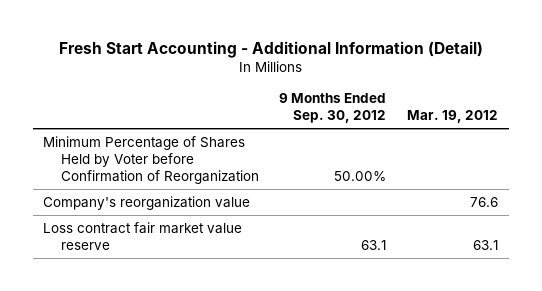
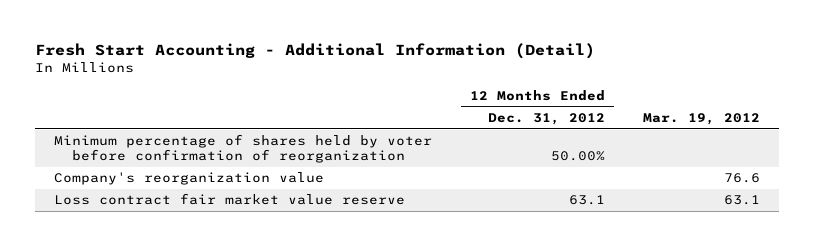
- | 9 Months Ended Sep. 30, 2012 | Mar. 19, 2012
+ | 12 Months Ended Dec. 31, 2012 | Mar. 19, 2012
- Minimum Percentage of Shares Held by Voter before Confirmation of Reorganization | 50.00% |
+ Minimum percentage of shares held by voter before confirmation of reorganization | 50.00% |

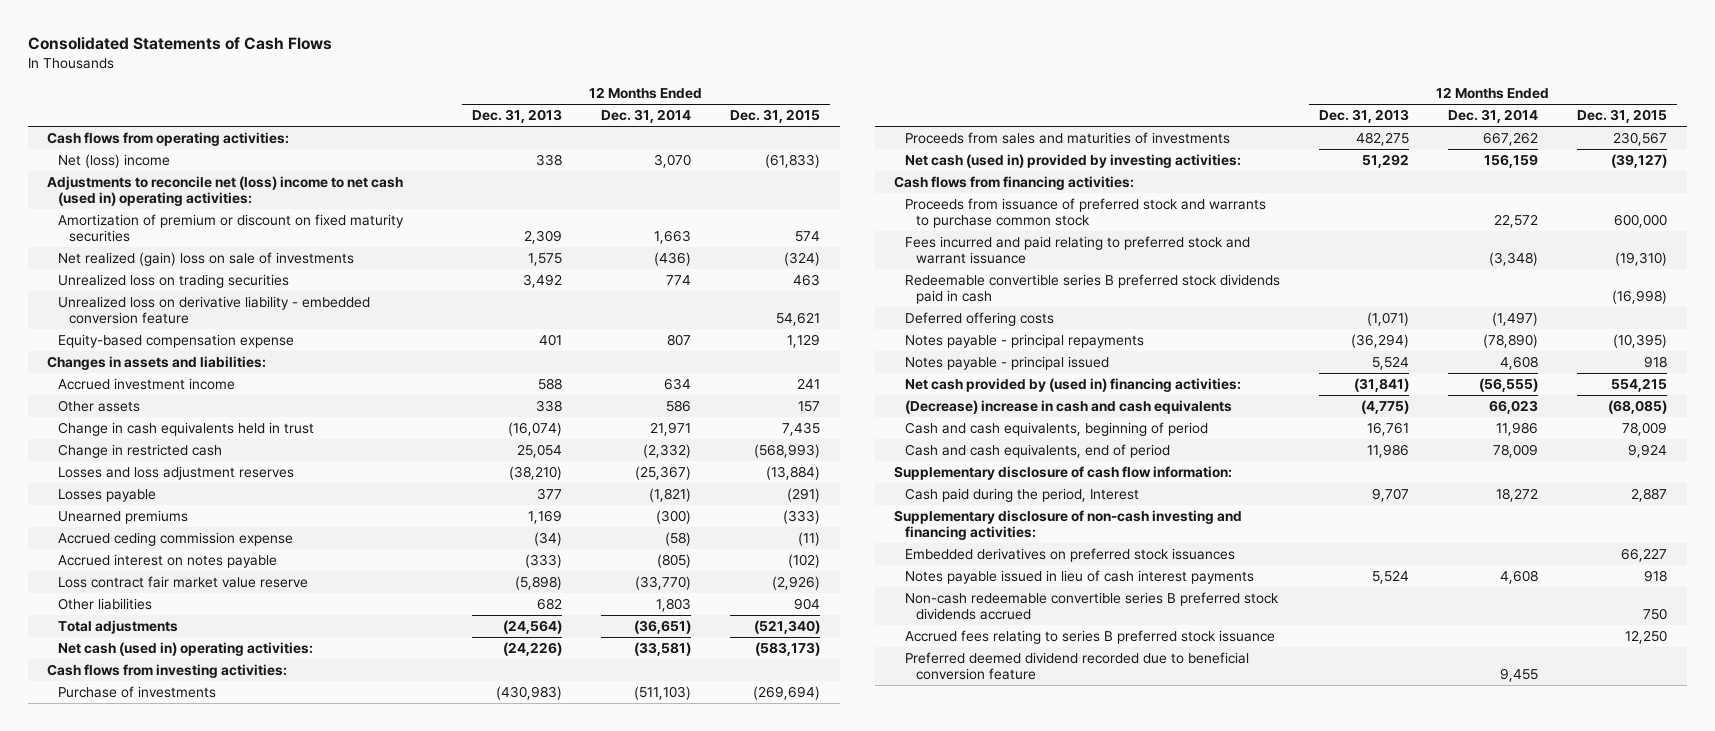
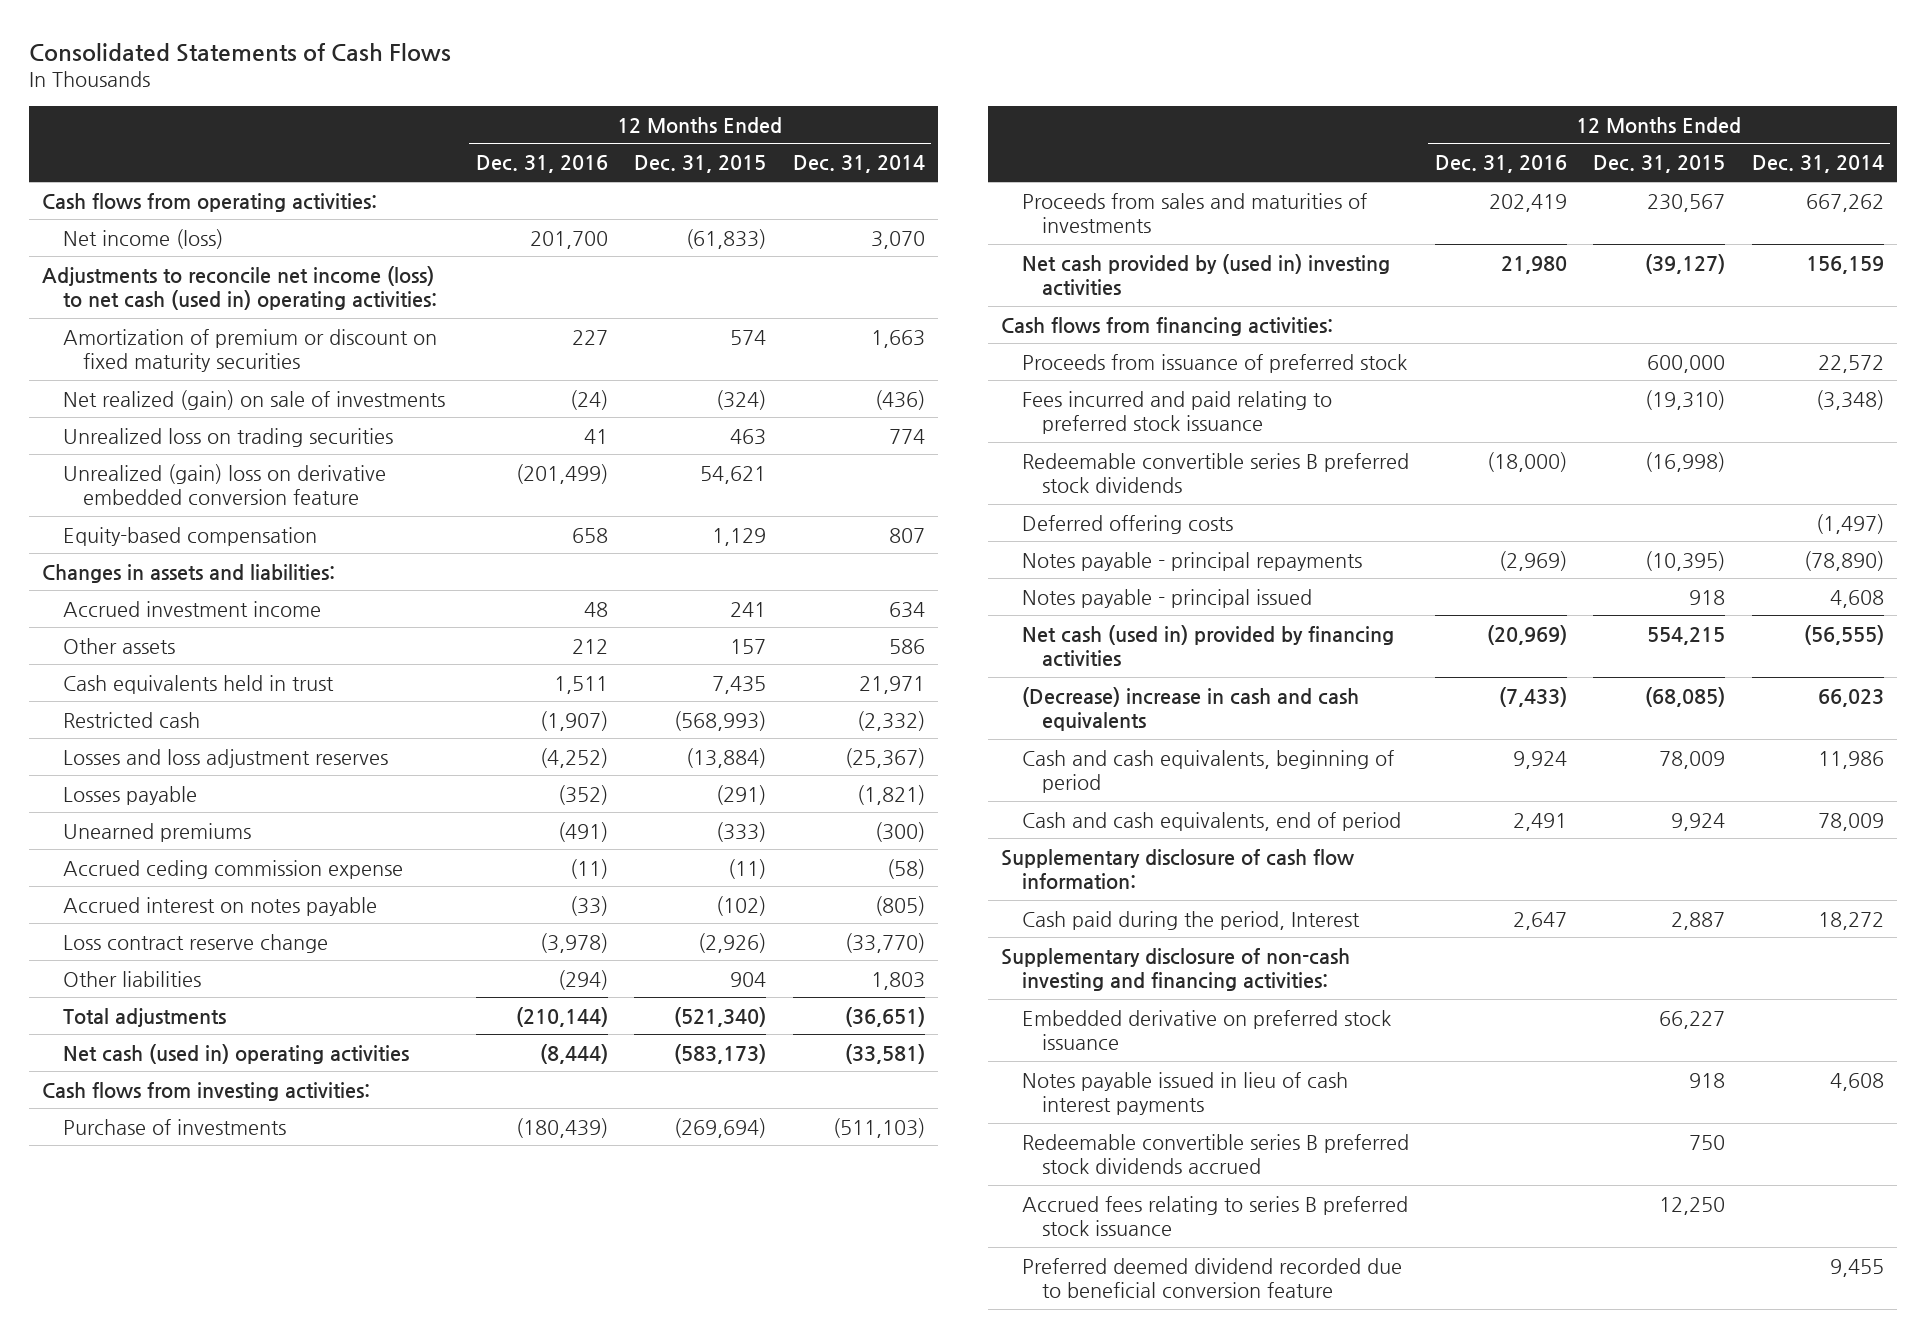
- | 12 Months Ended Dec. 31, 2013 | 12 Months Ended Dec. 31, 2014 | 12 Months Ended Dec. 31, 2015
+ | 12 Months Ended Dec. 31, 2016 | 12 Months Ended Dec. 31, 2015 | 12 Months Ended Dec. 31, 2014
- Net (loss) income | 338 | 3,070 | (61,833)
- Adjustments to reconcile net (loss) income to net cash (used in) operating activities:
+ Net income (loss) | 201,700 | (61,833) | 3,070
+ Adjustments to reconcile net income (loss) to net cash (used in) operating activities:
- Net realized (gain) loss on sale of investments | 1,575 | (436) | (324)
+ Net realized (gain) on sale of investments | (24) | (324) | (436)
- Unrealized loss on derivative liability - embedded conversion feature | | | 54,621
- Equity-based compensation expense | 401 | 807 | 1,129
+ Unrealized (gain) loss on derivative embedded conversion feature | (201,499) | 54,621 |
+ Equity-based compensation | 658 | 1,129 | 807
- Change in cash equivalents held in trust | (16,074) | 21,971 | 7,435
- Change in restricted cash | 25,054 | (2,332) | (568,993)
+ Cash equivalents held in trust | 1,511 | 7,435 | 21,971
+ Restricted cash | (1,907) | (568,993) | (2,332)
- Loss contract fair market value reserve | (5,898) | (33,770) | (2,926)
+ Loss contract reserve change | (3,978) | (2,926) | (33,770)
- Net cash (used in) operating activities: | (24,226) | (33,581) | (583,173)
+ Net cash (used in) operating activities | (8,444) | (583,173) | (33,581)
- Net cash (used in) provided by investing activities: | 51,292 | 156,159 | (39,127)
+ Net cash provided by (used in) investing activities | 21,980 | (39,127) | 156,159
- Proceeds from issuance of preferred stock and warrants to purchase common stock | | 22,572 | 600,000
- Fees incurred and paid relating to preferred stock and warrant issuance | | (3,348) | (19,310)
- Redeemable convertible series B preferred stock dividends paid in cash | | | (16,998)
+ Proceeds from issuance of preferred stock | | 600,000 | 22,572
+ Fees incurred and paid relating to preferred stock issuance | | (19,310) | (3,348)
+ Redeemable convertible series B preferred stock dividends | (18,000) | (16,998) |
- Net cash provided by (used in) financing activities: | (31,841) | (56,555) | 554,215
+ Net cash (used in) provided by financing activities | (20,969) | 554,215 | (56,555)
- Embedded derivatives on preferred stock issuances | | | 66,227
+ Embedded derivative on preferred stock issuance | | 66,227 |
- Non-cash redeemable convertible series B preferred stock dividends accrued | | | 750
+ Redeemable convertible series B preferred stock dividends accrued | | 750 |

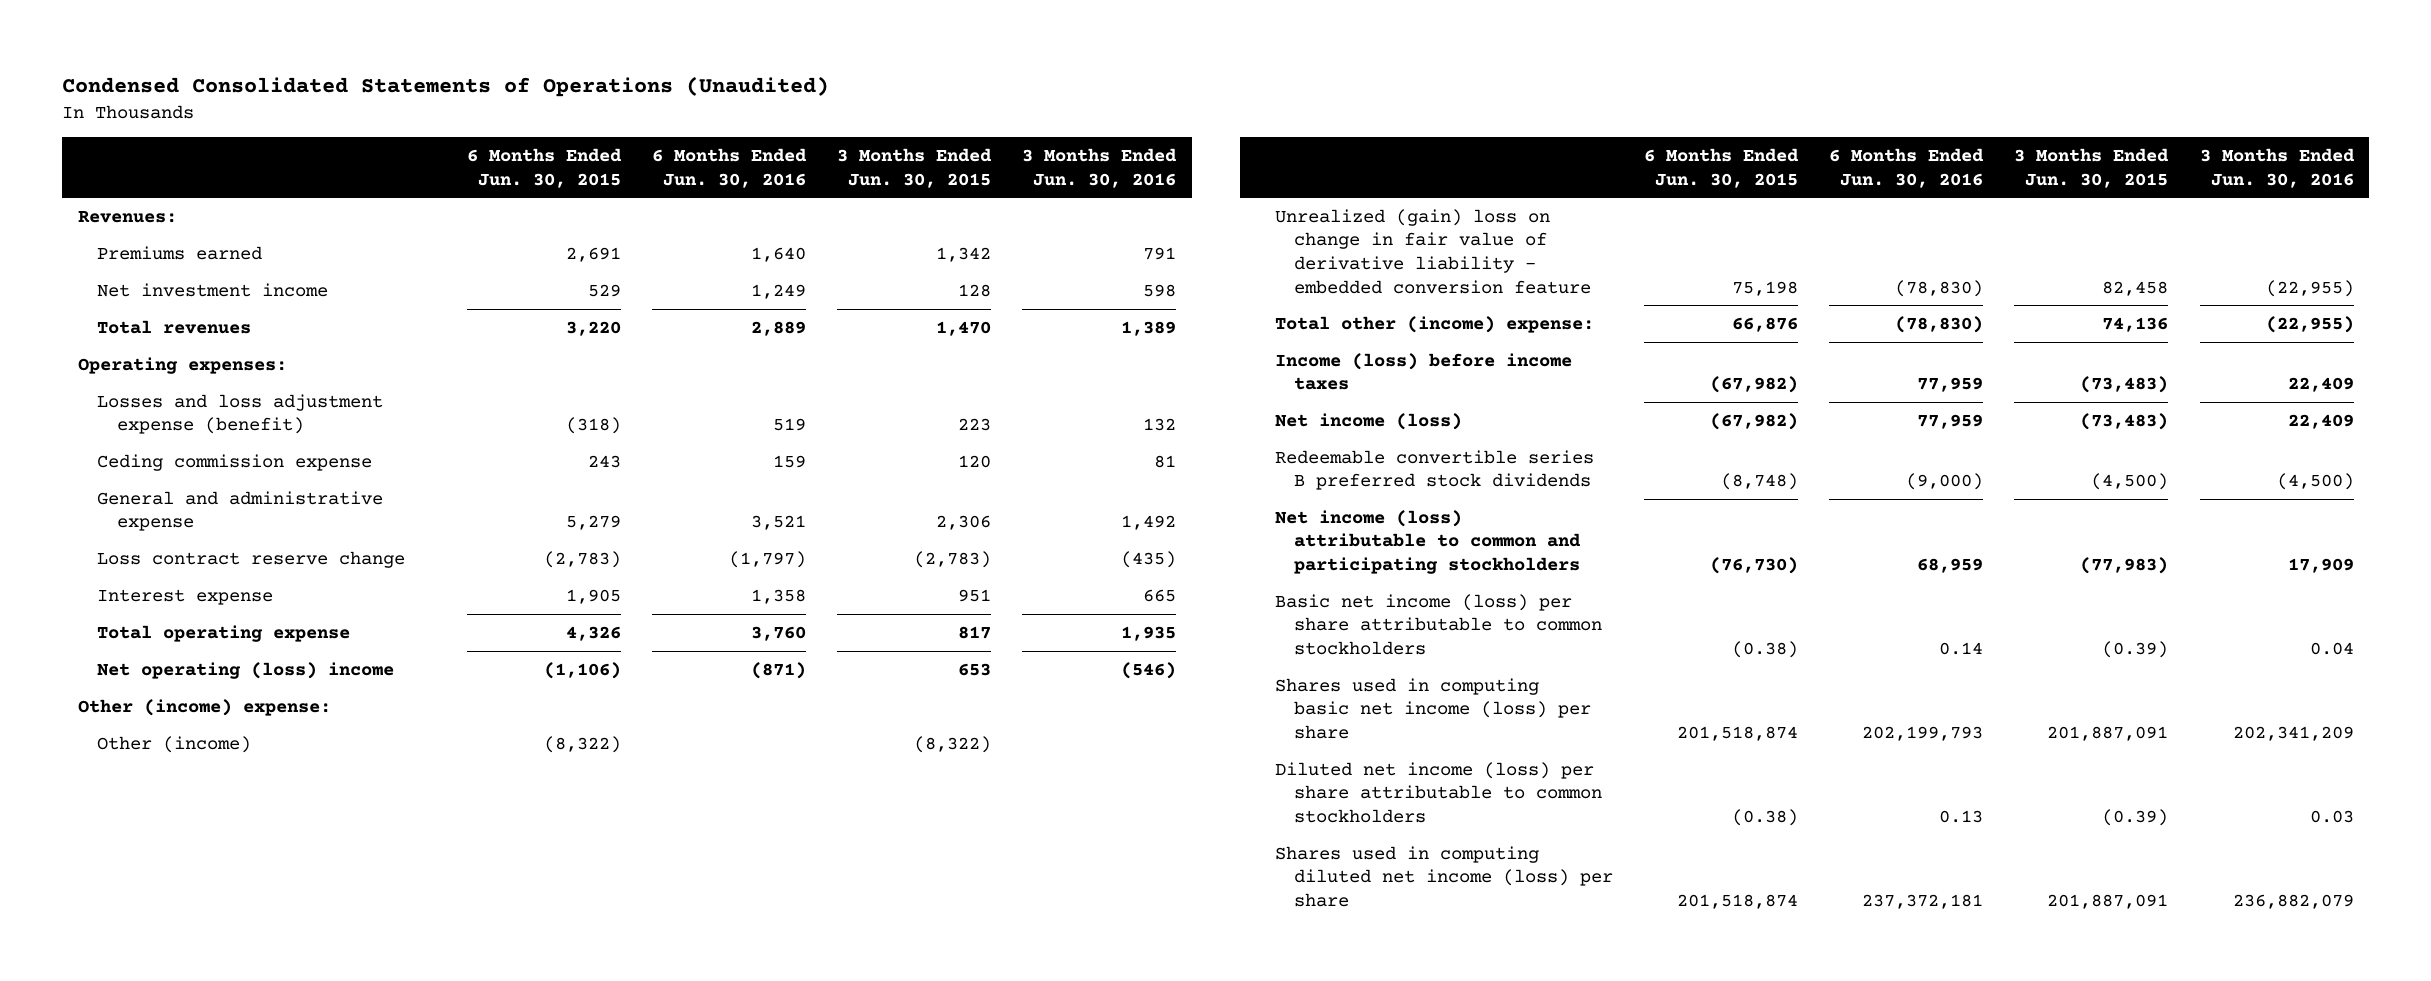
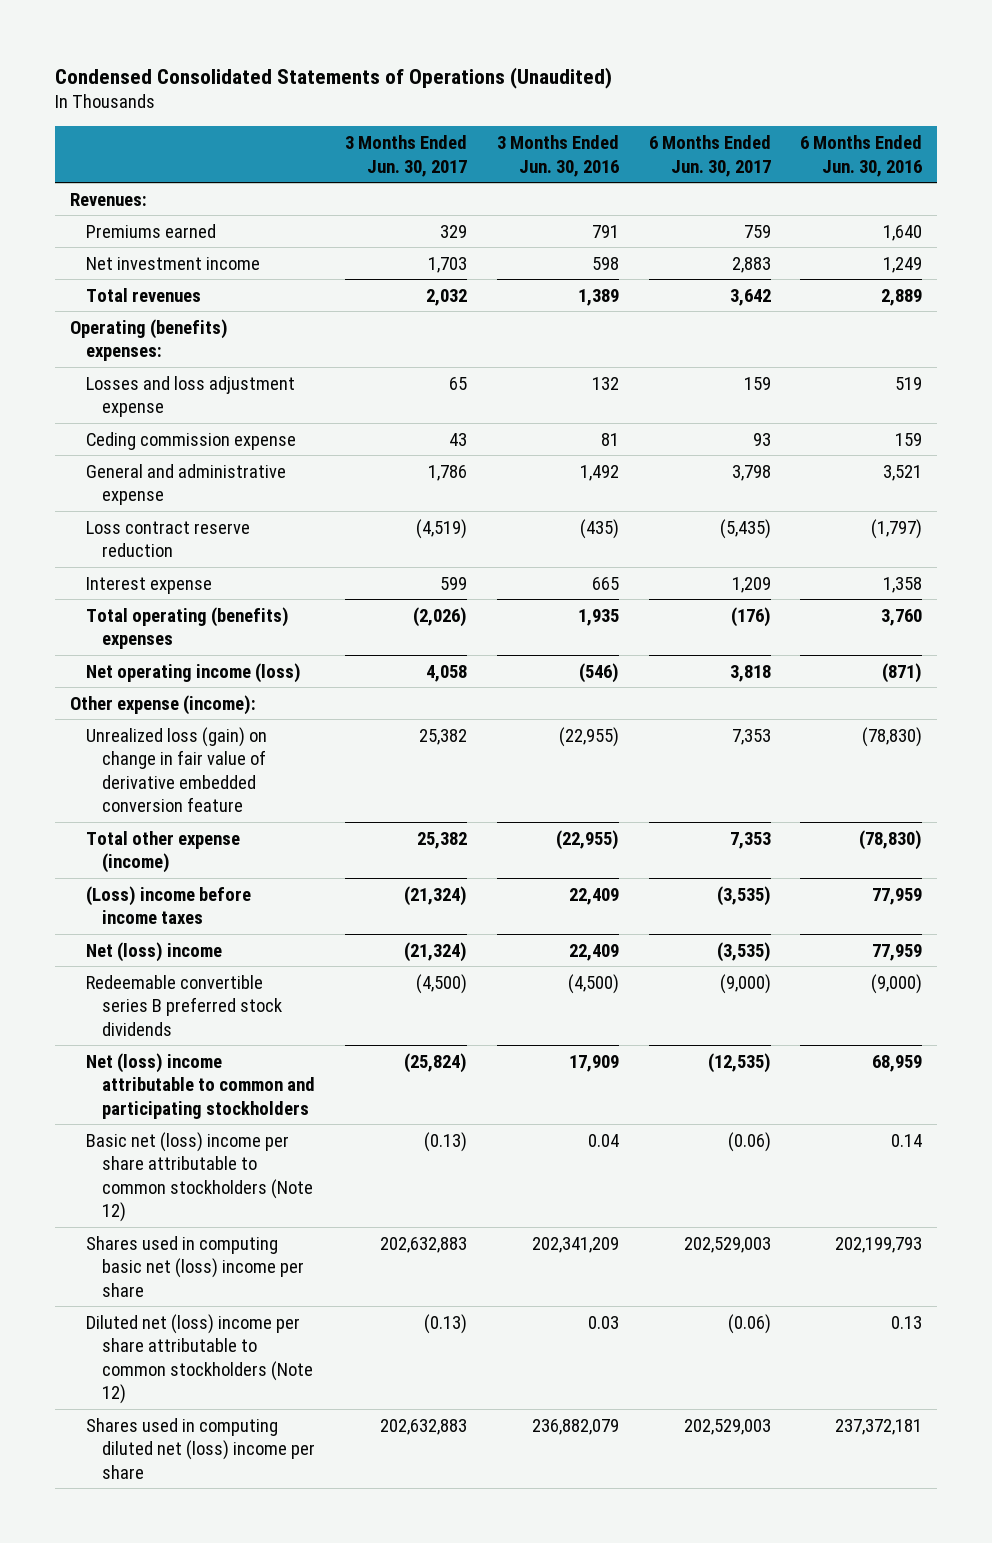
- | 6 Months Ended Jun. 30, 2015 | 6 Months Ended Jun. 30, 2016 | 3 Months Ended Jun. 30, 2015 | 3 Months Ended Jun. 30, 2016
+ | 3 Months Ended Jun. 30, 2017 | 3 Months Ended Jun. 30, 2016 | 6 Months Ended Jun. 30, 2017 | 6 Months Ended Jun. 30, 2016
- Operating expenses:
- Losses and loss adjustment expense (benefit) | (318) | 519 | 223 | 132
+ Operating (benefits) expenses:
+ Losses and loss adjustment expense | 65 | 132 | 159 | 519
- Loss contract reserve change | (2,783) | (1,797) | (2,783) | (435)
+ Loss contract reserve reduction | (4,519) | (435) | (5,435) | (1,797)
- Total operating expense | 4,326 | 3,760 | 817 | 1,935
- Net operating (loss) income | (1,106) | (871) | 653 | (546)
- Other (income) expense:
- Other (income) | (8,322) | | (8,322) |
- Unrealized (gain) loss on change in fair value of derivative liability - embedded conversion feature | 75,198 | (78,830) | 82,458 | (22,955)
- Total other (income) expense: | 66,876 | (78,830) | 74,136 | (22,955)
- Income (loss) before income taxes | (67,982) | 77,959 | (73,483) | 22,409
- Net income (loss) | (67,982) | 77,959 | (73,483) | 22,409
+ Total operating (benefits) expenses | (2,026) | 1,935 | (176) | 3,760
+ Net operating income (loss) | 4,058 | (546) | 3,818 | (871)
+ Other expense (income):
+ Unrealized loss (gain) on change in fair value of derivative embedded conversion feature | 25,382 | (22,955) | 7,353 | (78,830)
+ Total other expense (income) | 25,382 | (22,955) | 7,353 | (78,830)
+ (Loss) income before income taxes | (21,324) | 22,409 | (3,535) | 77,959
+ Net (loss) income | (21,324) | 22,409 | (3,535) | 77,959
- Net income (loss) attributable to common and participating stockholders | (76,730) | 68,959 | (77,983) | 17,909
- Basic net income (loss) per share attributable to common stockholders | (0.38) | 0.14 | (0.39) | 0.04
- Shares used in computing basic net income (loss) per share | 201,518,874 | 202,199,793 | 201,887,091 | 202,341,209
- Diluted net income (loss) per share attributable to common stockholders | (0.38) | 0.13 | (0.39) | 0.03
- Shares used in computing diluted net income (loss) per share | 201,518,874 | 237,372,181 | 201,887,091 | 236,882,079
+ Net (loss) income attributable to common and participating stockholders | (25,824) | 17,909 | (12,535) | 68,959
+ Basic net (loss) income per share attributable to common stockholders (Note 12) | (0.13) | 0.04 | (0.06) | 0.14
+ Shares used in computing basic net (loss) income per share | 202,632,883 | 202,341,209 | 202,529,003 | 202,199,793
+ Diluted net (loss) income per share attributable to common stockholders (Note 12) | (0.13) | 0.03 | (0.06) | 0.13
+ Shares used in computing diluted net (loss) income per share | 202,632,883 | 236,882,079 | 202,529,003 | 237,372,181

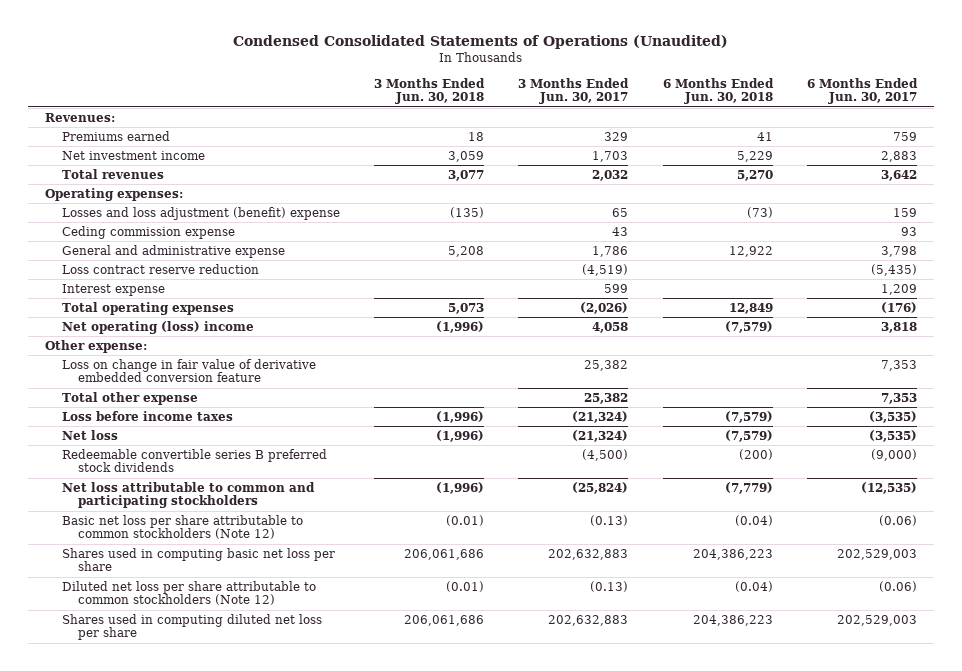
- | 3 Months Ended Jun. 30, 2017 | 3 Months Ended Jun. 30, 2016 | 6 Months Ended Jun. 30, 2017 | 6 Months Ended Jun. 30, 2016
+ | 3 Months Ended Jun. 30, 2018 | 3 Months Ended Jun. 30, 2017 | 6 Months Ended Jun. 30, 2018 | 6 Months Ended Jun. 30, 2017
- Operating (benefits) expenses:
- Losses and loss adjustment expense | 65 | 132 | 159 | 519
+ Operating expenses:
+ Losses and loss adjustment (benefit) expense | (135) | 65 | (73) | 159
- Total operating (benefits) expenses | (2,026) | 1,935 | (176) | 3,760
- Net operating income (loss) | 4,058 | (546) | 3,818 | (871)
- Other expense (income):
- Unrealized loss (gain) on change in fair value of derivative embedded conversion feature | 25,382 | (22,955) | 7,353 | (78,830)
- Total other expense (income) | 25,382 | (22,955) | 7,353 | (78,830)
- (Loss) income before income taxes | (21,324) | 22,409 | (3,535) | 77,959
- Net (loss) income | (21,324) | 22,409 | (3,535) | 77,959
+ Total operating expenses | 5,073 | (2,026) | 12,849 | (176)
+ Net operating (loss) income | (1,996) | 4,058 | (7,579) | 3,818
+ Other expense:
+ Loss on change in fair value of derivative embedded conversion feature | | 25,382 | | 7,353
+ Total other expense | | 25,382 | | 7,353
+ Loss before income taxes | (1,996) | (21,324) | (7,579) | (3,535)
+ Net loss | (1,996) | (21,324) | (7,579) | (3,535)
- Net (loss) income attributable to common and participating stockholders | (25,824) | 17,909 | (12,535) | 68,959
- Basic net (loss) income per share attributable to common stockholders (Note 12) | (0.13) | 0.04 | (0.06) | 0.14
- Shares used in computing basic net (loss) income per share | 202,632,883 | 202,341,209 | 202,529,003 | 202,199,793
- Diluted net (loss) income per share attributable to common stockholders (Note 12) | (0.13) | 0.03 | (0.06) | 0.13
- Shares used in computing diluted net (loss) income per share | 202,632,883 | 236,882,079 | 202,529,003 | 237,372,181
+ Net loss attributable to common and participating stockholders | (1,996) | (25,824) | (7,779) | (12,535)
+ Basic net loss per share attributable to common stockholders (Note 12) | (0.01) | (0.13) | (0.04) | (0.06)
+ Shares used in computing basic net loss per share | 206,061,686 | 202,632,883 | 204,386,223 | 202,529,003
+ Diluted net loss per share attributable to common stockholders (Note 12) | (0.01) | (0.13) | (0.04) | (0.06)
+ Shares used in computing diluted net loss per share | 206,061,686 | 202,632,883 | 204,386,223 | 202,529,003

